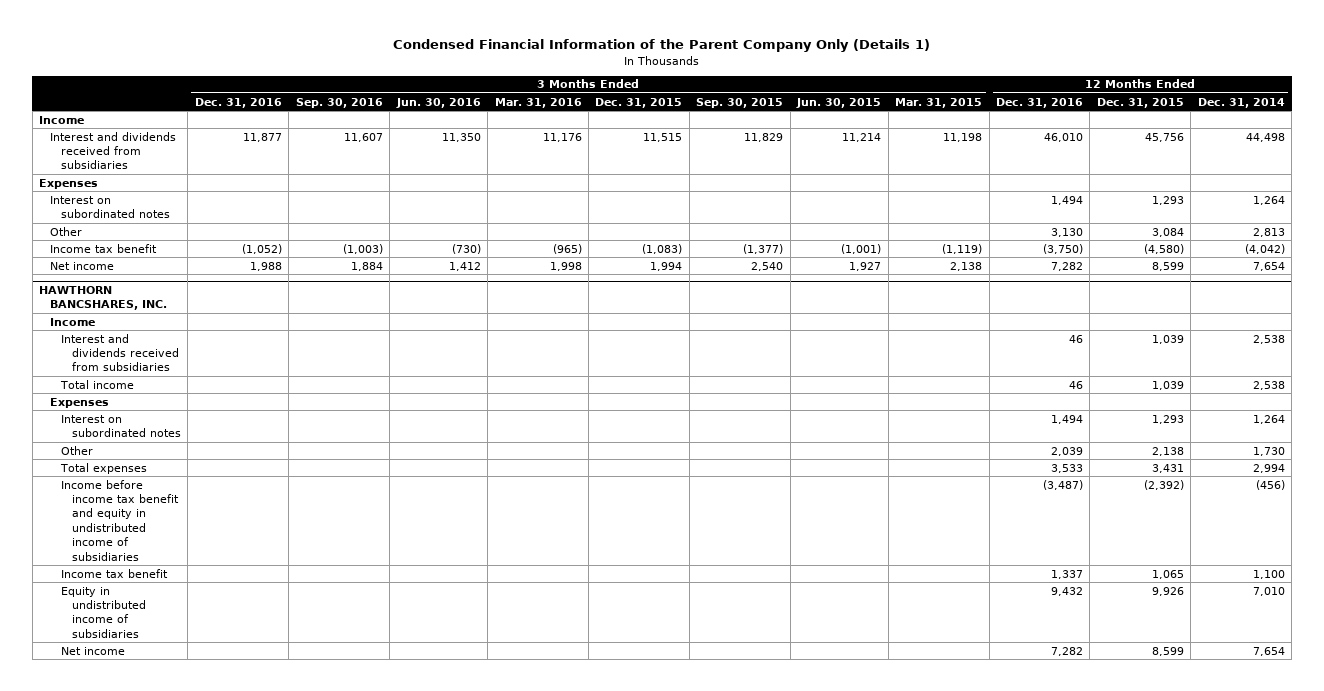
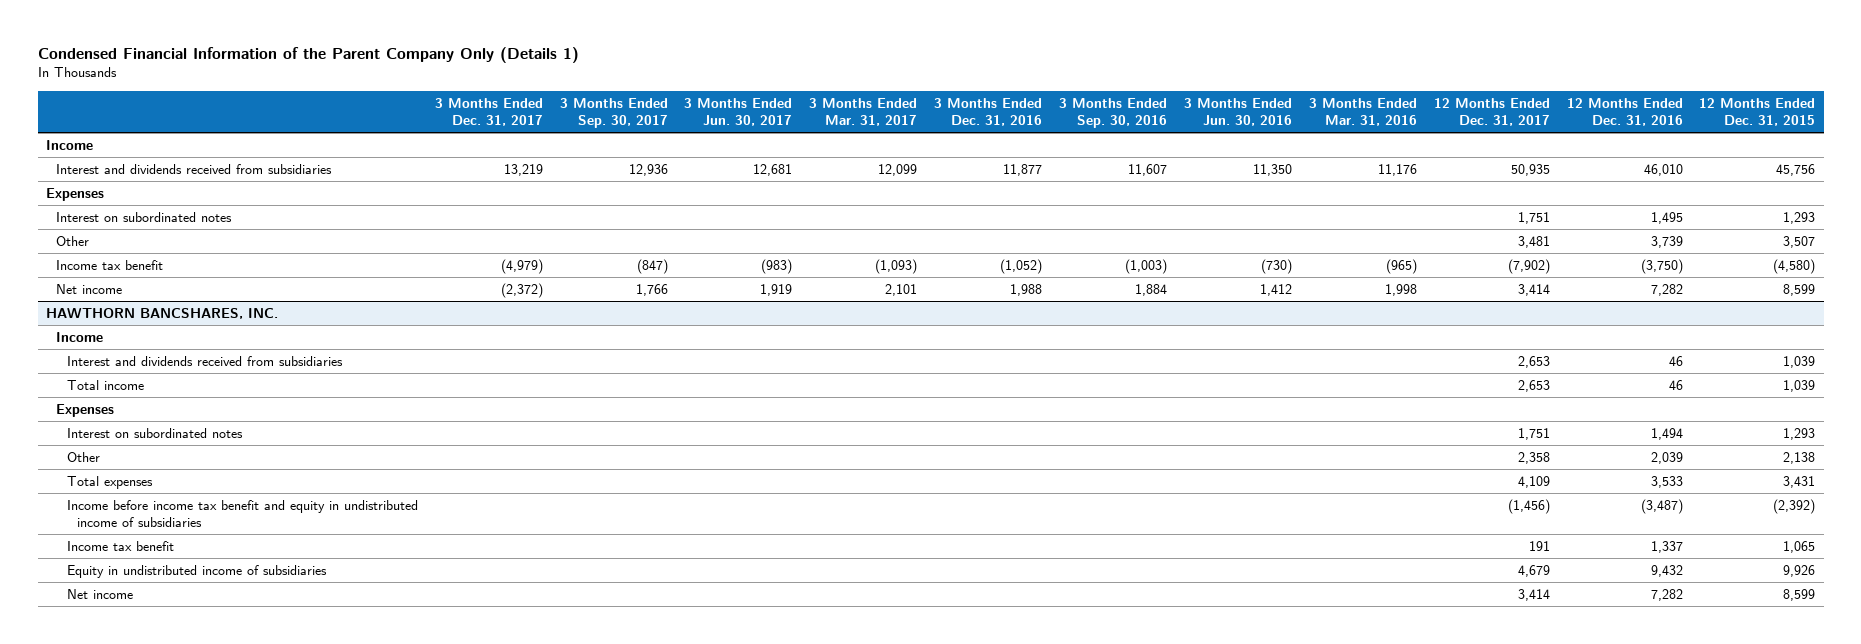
- | 3 Months Ended Dec. 31, 2016 | 3 Months Ended Sep. 30, 2016 | 3 Months Ended Jun. 30, 2016 | 3 Months Ended Mar. 31, 2016 | 3 Months Ended Dec. 31, 2015 | 3 Months Ended Sep. 30, 2015 | 3 Months Ended Jun. 30, 2015 | 3 Months Ended Mar. 31, 2015 | 12 Months Ended Dec. 31, 2016 | 12 Months Ended Dec. 31, 2015 | 12 Months Ended Dec. 31, 2014
+ | 3 Months Ended Dec. 31, 2017 | 3 Months Ended Sep. 30, 2017 | 3 Months Ended Jun. 30, 2017 | 3 Months Ended Mar. 31, 2017 | 3 Months Ended Dec. 31, 2016 | 3 Months Ended Sep. 30, 2016 | 3 Months Ended Jun. 30, 2016 | 3 Months Ended Mar. 31, 2016 | 12 Months Ended Dec. 31, 2017 | 12 Months Ended Dec. 31, 2016 | 12 Months Ended Dec. 31, 2015
- Interest on subordinated notes | | | | | | | | | 1,494 | 1,293 | 1,264
- Other | | | | | | | | | 3,130 | 3,084 | 2,813
+ Interest on subordinated notes | | | | | | | | | 1,751 | 1,495 | 1,293
+ Other | | | | | | | | | 3,481 | 3,739 | 3,507

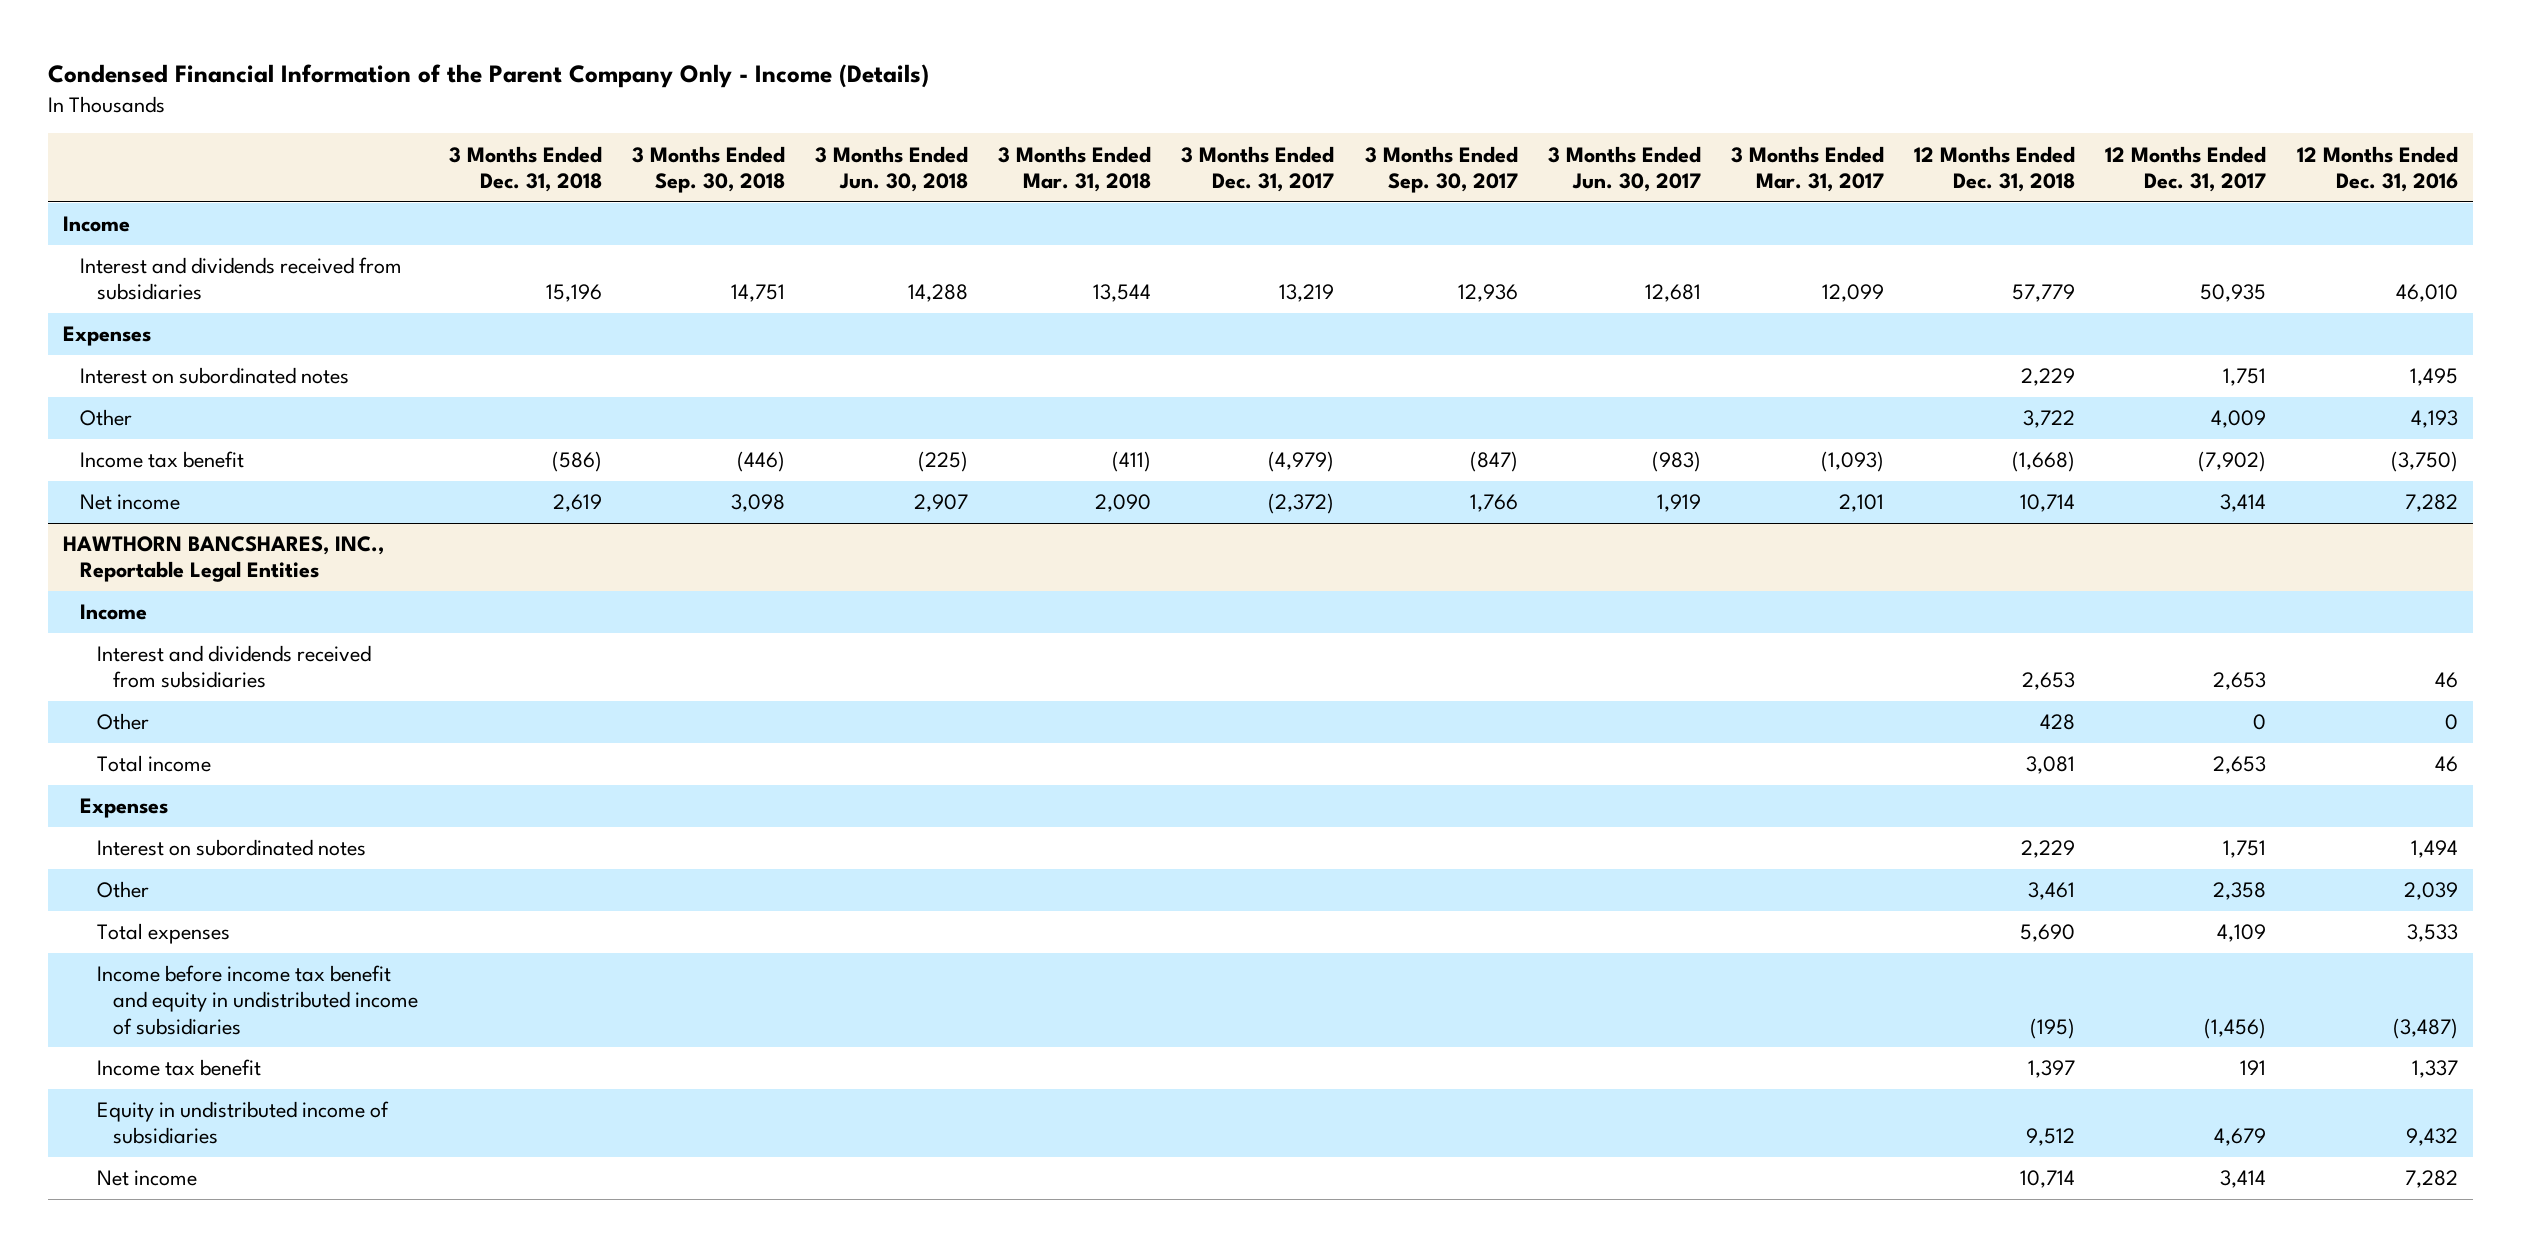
- Condensed Financial Information of the Parent Company Only (Details 1)
+ Condensed Financial Information of the Parent Company Only - Income (Details)
- | 3 Months Ended Dec. 31, 2017 | 3 Months Ended Sep. 30, 2017 | 3 Months Ended Jun. 30, 2017 | 3 Months Ended Mar. 31, 2017 | 3 Months Ended Dec. 31, 2016 | 3 Months Ended Sep. 30, 2016 | 3 Months Ended Jun. 30, 2016 | 3 Months Ended Mar. 31, 2016 | 12 Months Ended Dec. 31, 2017 | 12 Months Ended Dec. 31, 2016 | 12 Months Ended Dec. 31, 2015
+ | 3 Months Ended Dec. 31, 2018 | 3 Months Ended Sep. 30, 2018 | 3 Months Ended Jun. 30, 2018 | 3 Months Ended Mar. 31, 2018 | 3 Months Ended Dec. 31, 2017 | 3 Months Ended Sep. 30, 2017 | 3 Months Ended Jun. 30, 2017 | 3 Months Ended Mar. 31, 2017 | 12 Months Ended Dec. 31, 2018 | 12 Months Ended Dec. 31, 2017 | 12 Months Ended Dec. 31, 2016
- Other | | | | | | | | | 3,481 | 3,739 | 3,507
+ Other | | | | | | | | | 3,722 | 4,009 | 4,193
- HAWTHORN BANCSHARES, INC.
+ HAWTHORN BANCSHARES, INC., Reportable Legal Entities
+ Other | | | | | | | | | 428 | 0 | 0

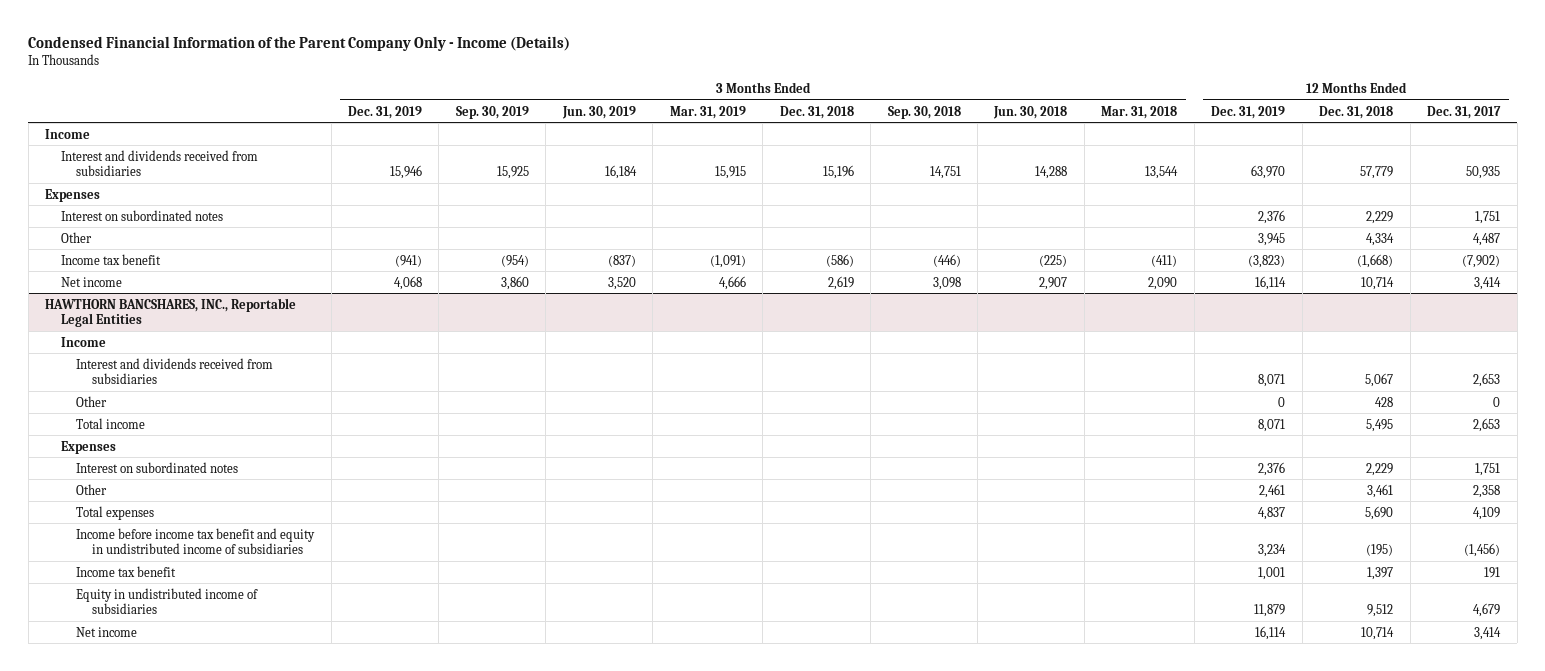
- | 3 Months Ended Dec. 31, 2018 | 3 Months Ended Sep. 30, 2018 | 3 Months Ended Jun. 30, 2018 | 3 Months Ended Mar. 31, 2018 | 3 Months Ended Dec. 31, 2017 | 3 Months Ended Sep. 30, 2017 | 3 Months Ended Jun. 30, 2017 | 3 Months Ended Mar. 31, 2017 | 12 Months Ended Dec. 31, 2018 | 12 Months Ended Dec. 31, 2017 | 12 Months Ended Dec. 31, 2016
+ | 3 Months Ended Dec. 31, 2019 | 3 Months Ended Sep. 30, 2019 | 3 Months Ended Jun. 30, 2019 | 3 Months Ended Mar. 31, 2019 | 3 Months Ended Dec. 31, 2018 | 3 Months Ended Sep. 30, 2018 | 3 Months Ended Jun. 30, 2018 | 3 Months Ended Mar. 31, 2018 | 12 Months Ended Dec. 31, 2019 | 12 Months Ended Dec. 31, 2018 | 12 Months Ended Dec. 31, 2017
- Other | | | | | | | | | 3,722 | 4,009 | 4,193
+ Other | | | | | | | | | 3,945 | 4,334 | 4,487
@ HAWTHORN BANCSHARES, INC., Reportable Legal Entities
- Interest and dividends received from subsidiaries | | | | | | | | | 2,653 | 2,653 | 46
+ Interest and dividends received from subsidiaries | | | | | | | | | 8,071 | 5,067 | 2,653
- Total income | | | | | | | | | 3,081 | 2,653 | 46
+ Total income | | | | | | | | | 8,071 | 5,495 | 2,653

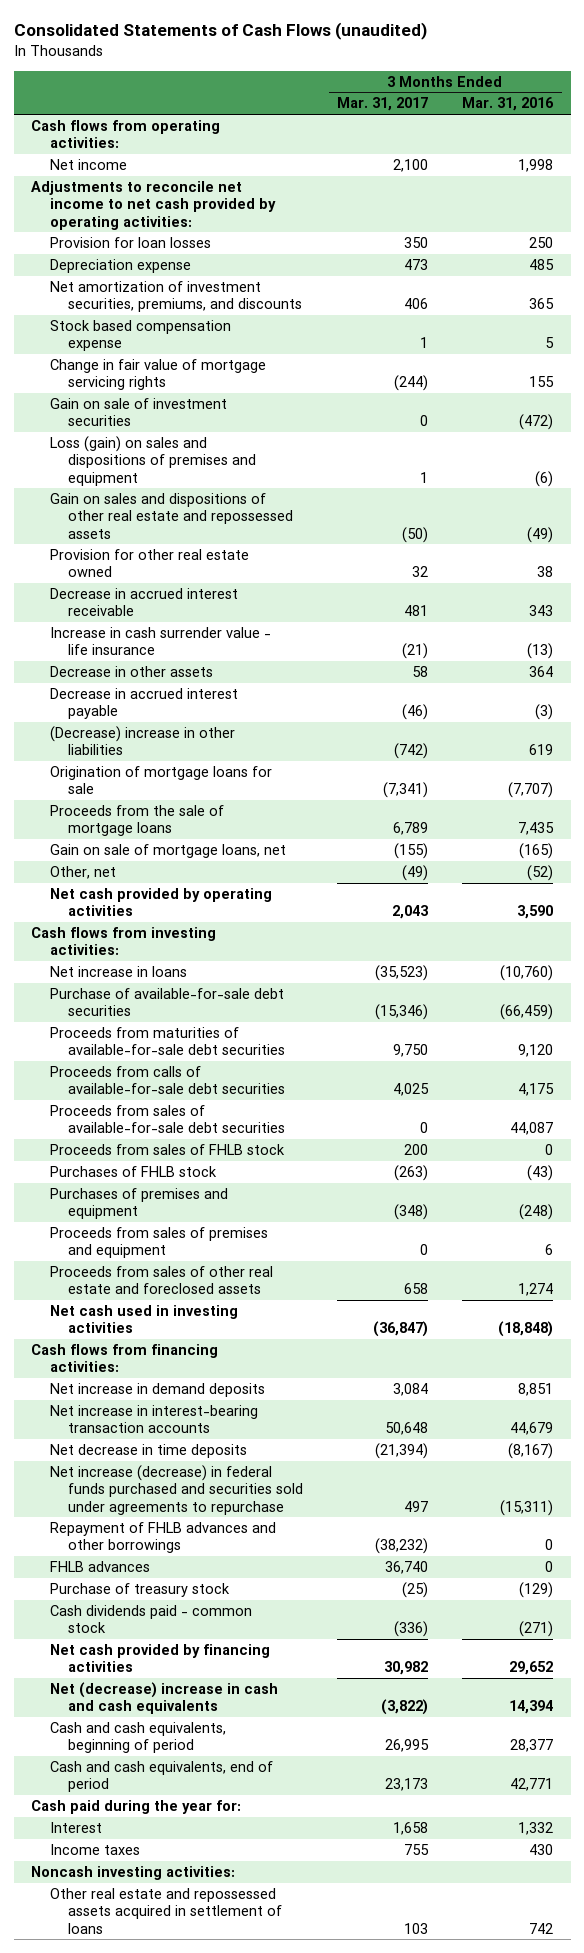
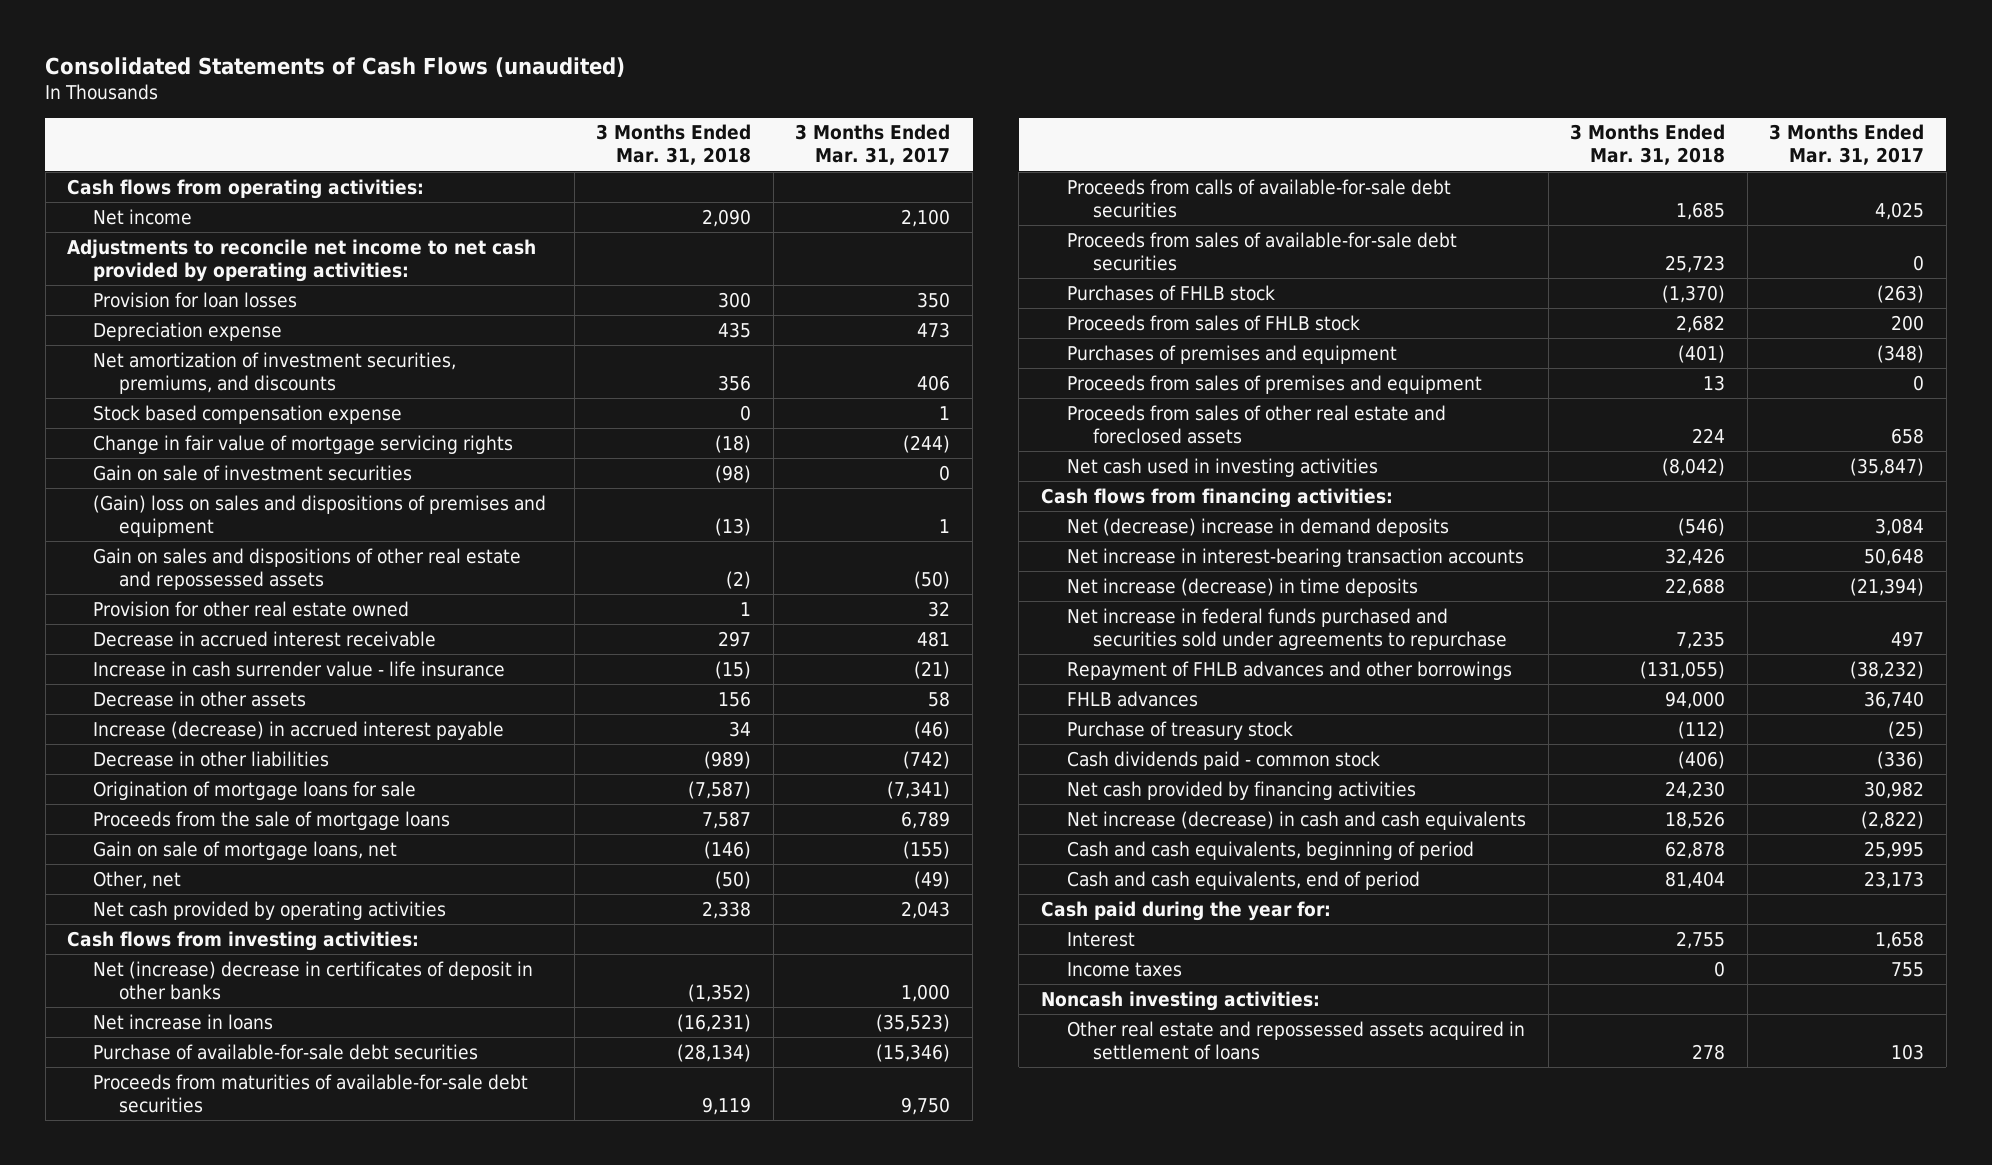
- | 3 Months Ended Mar. 31, 2017 | 3 Months Ended Mar. 31, 2016
+ | 3 Months Ended Mar. 31, 2018 | 3 Months Ended Mar. 31, 2017
- Loss (gain) on sales and dispositions of premises and equipment | 1 | (6)
+ (Gain) loss on sales and dispositions of premises and equipment | (13) | 1
- Decrease in accrued interest payable | (46) | (3)
- (Decrease) increase in other liabilities | (742) | 619
+ Increase (decrease) in accrued interest payable | 34 | (46)
+ Decrease in other liabilities | (989) | (742)
+ Net (increase) decrease in certificates of deposit in other banks | (1,352) | 1,000
moved down: Proceeds from sales of FHLB stock | 2,682 | 200
- Net cash used in investing activities | (36,847) | (18,848)
+ Net cash used in investing activities | (8,042) | (35,847)
- Net increase in demand deposits | 3,084 | 8,851
+ Net (decrease) increase in demand deposits | (546) | 3,084
- Net decrease in time deposits | (21,394) | (8,167)
- Net increase (decrease) in federal funds purchased and securities sold under agreements to repurchase | 497 | (15,311)
+ Net increase (decrease) in time deposits | 22,688 | (21,394)
+ Net increase in federal funds purchased and securities sold under agreements to repurchase | 7,235 | 497
- Net (decrease) increase in cash and cash equivalents | (3,822) | 14,394
- Cash and cash equivalents, beginning of period | 26,995 | 28,377
+ Net increase (decrease) in cash and cash equivalents | 18,526 | (2,822)
+ Cash and cash equivalents, beginning of period | 62,878 | 25,995

